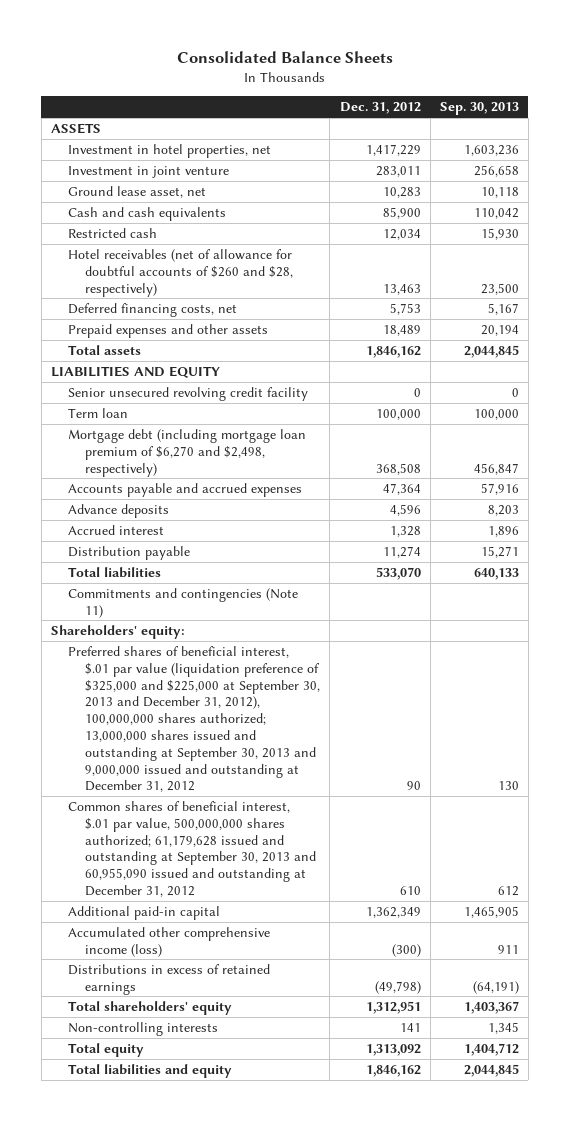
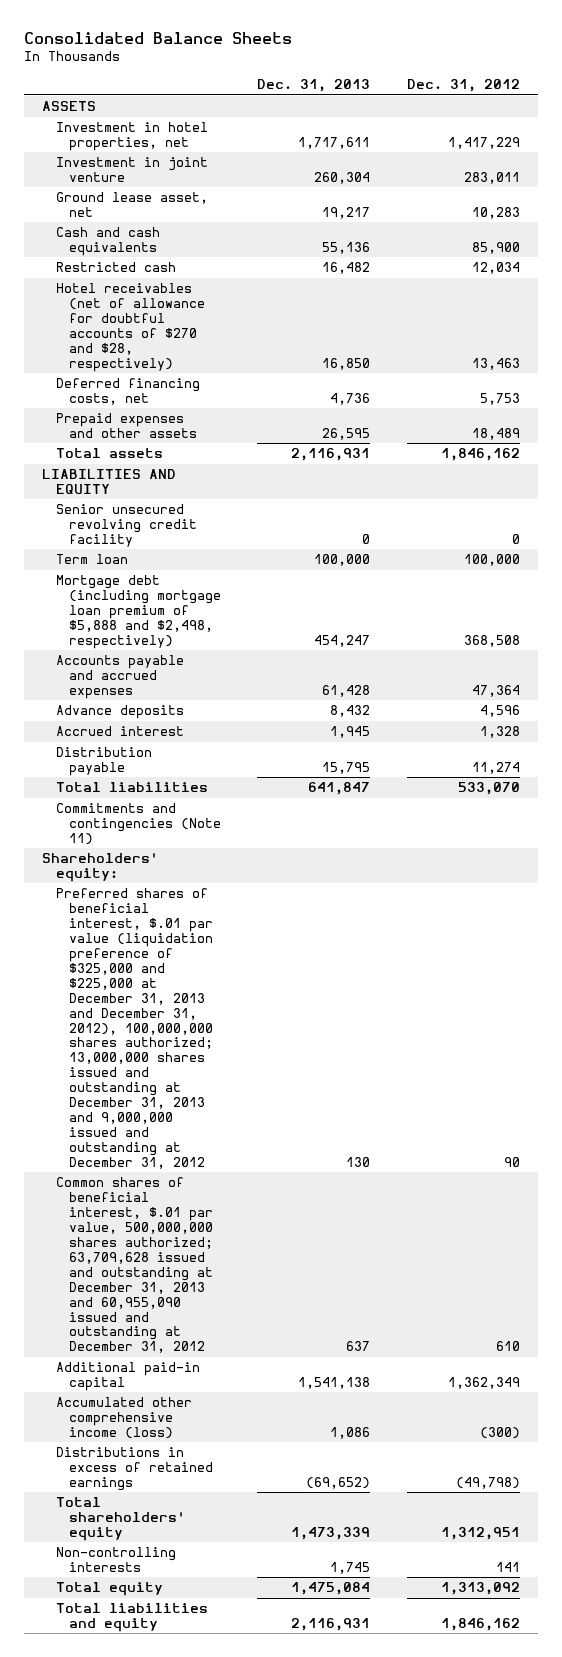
- | Dec. 31, 2012 | Sep. 30, 2013
+ | Dec. 31, 2013 | Dec. 31, 2012
- Hotel receivables (net of allowance for doubtful accounts of $260 and $28, respectively) | 13,463 | 23,500
+ Hotel receivables (net of allowance for doubtful accounts of $270 and $28, respectively) | 16,850 | 13,463
- Mortgage debt (including mortgage loan premium of $6,270 and $2,498, respectively) | 368,508 | 456,847
+ Mortgage debt (including mortgage loan premium of $5,888 and $2,498, respectively) | 454,247 | 368,508
- Preferred shares of beneficial interest, $.01 par value (liquidation preference of $325,000 and $225,000 at September 30, 2013 and December 31, 2012), 100,000,000 shares authorized; 13,000,000 shares issued and outstanding at September 30, 2013 and 9,000,000 issued and outstanding at December 31, 2012 | 90 | 130
- Common shares of beneficial interest, $.01 par value, 500,000,000 shares authorized; 61,179,628 issued and outstanding at September 30, 2013 and 60,955,090 issued and outstanding at December 31, 2012 | 610 | 612
+ Preferred shares of beneficial interest, $.01 par value (liquidation preference of $325,000 and $225,000 at December 31, 2013 and December 31, 2012), 100,000,000 shares authorized; 13,000,000 shares issued and outstanding at December 31, 2013 and 9,000,000 issued and outstanding at December 31, 2012 | 130 | 90
+ Common shares of beneficial interest, $.01 par value, 500,000,000 shares authorized; 63,709,628 issued and outstanding at December 31, 2013 and 60,955,090 issued and outstanding at December 31, 2012 | 637 | 610

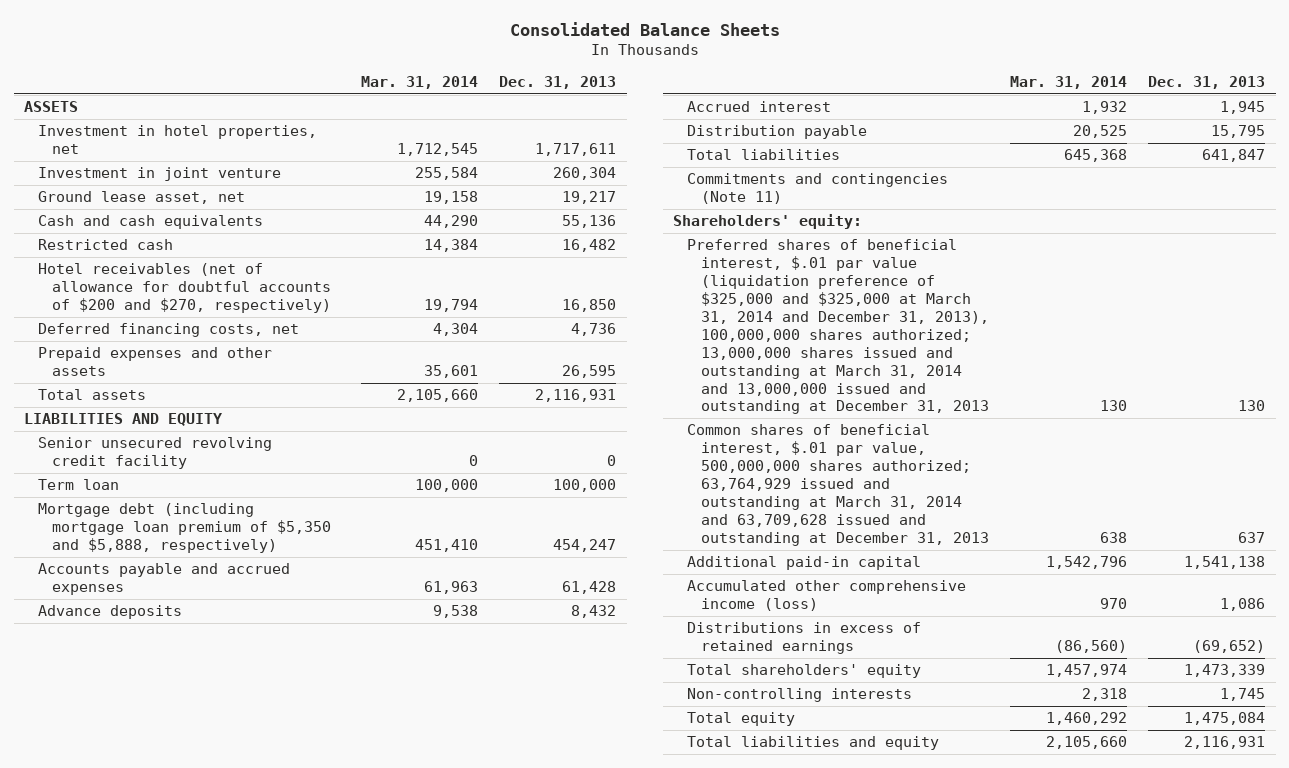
- | Dec. 31, 2013 | Dec. 31, 2012
+ | Mar. 31, 2014 | Dec. 31, 2013
- Hotel receivables (net of allowance for doubtful accounts of $270 and $28, respectively) | 16,850 | 13,463
+ Hotel receivables (net of allowance for doubtful accounts of $200 and $270, respectively) | 19,794 | 16,850
- Mortgage debt (including mortgage loan premium of $5,888 and $2,498, respectively) | 454,247 | 368,508
+ Mortgage debt (including mortgage loan premium of $5,350 and $5,888, respectively) | 451,410 | 454,247
- Preferred shares of beneficial interest, $.01 par value (liquidation preference of $325,000 and $225,000 at December 31, 2013 and December 31, 2012), 100,000,000 shares authorized; 13,000,000 shares issued and outstanding at December 31, 2013 and 9,000,000 issued and outstanding at December 31, 2012 | 130 | 90
- Common shares of beneficial interest, $.01 par value, 500,000,000 shares authorized; 63,709,628 issued and outstanding at December 31, 2013 and 60,955,090 issued and outstanding at December 31, 2012 | 637 | 610
+ Preferred shares of beneficial interest, $.01 par value (liquidation preference of $325,000 and $325,000 at March 31, 2014 and December 31, 2013), 100,000,000 shares authorized; 13,000,000 shares issued and outstanding at March 31, 2014 and 13,000,000 issued and outstanding at December 31, 2013 | 130 | 130
+ Common shares of beneficial interest, $.01 par value, 500,000,000 shares authorized; 63,764,929 issued and outstanding at March 31, 2014 and 63,709,628 issued and outstanding at December 31, 2013 | 638 | 637

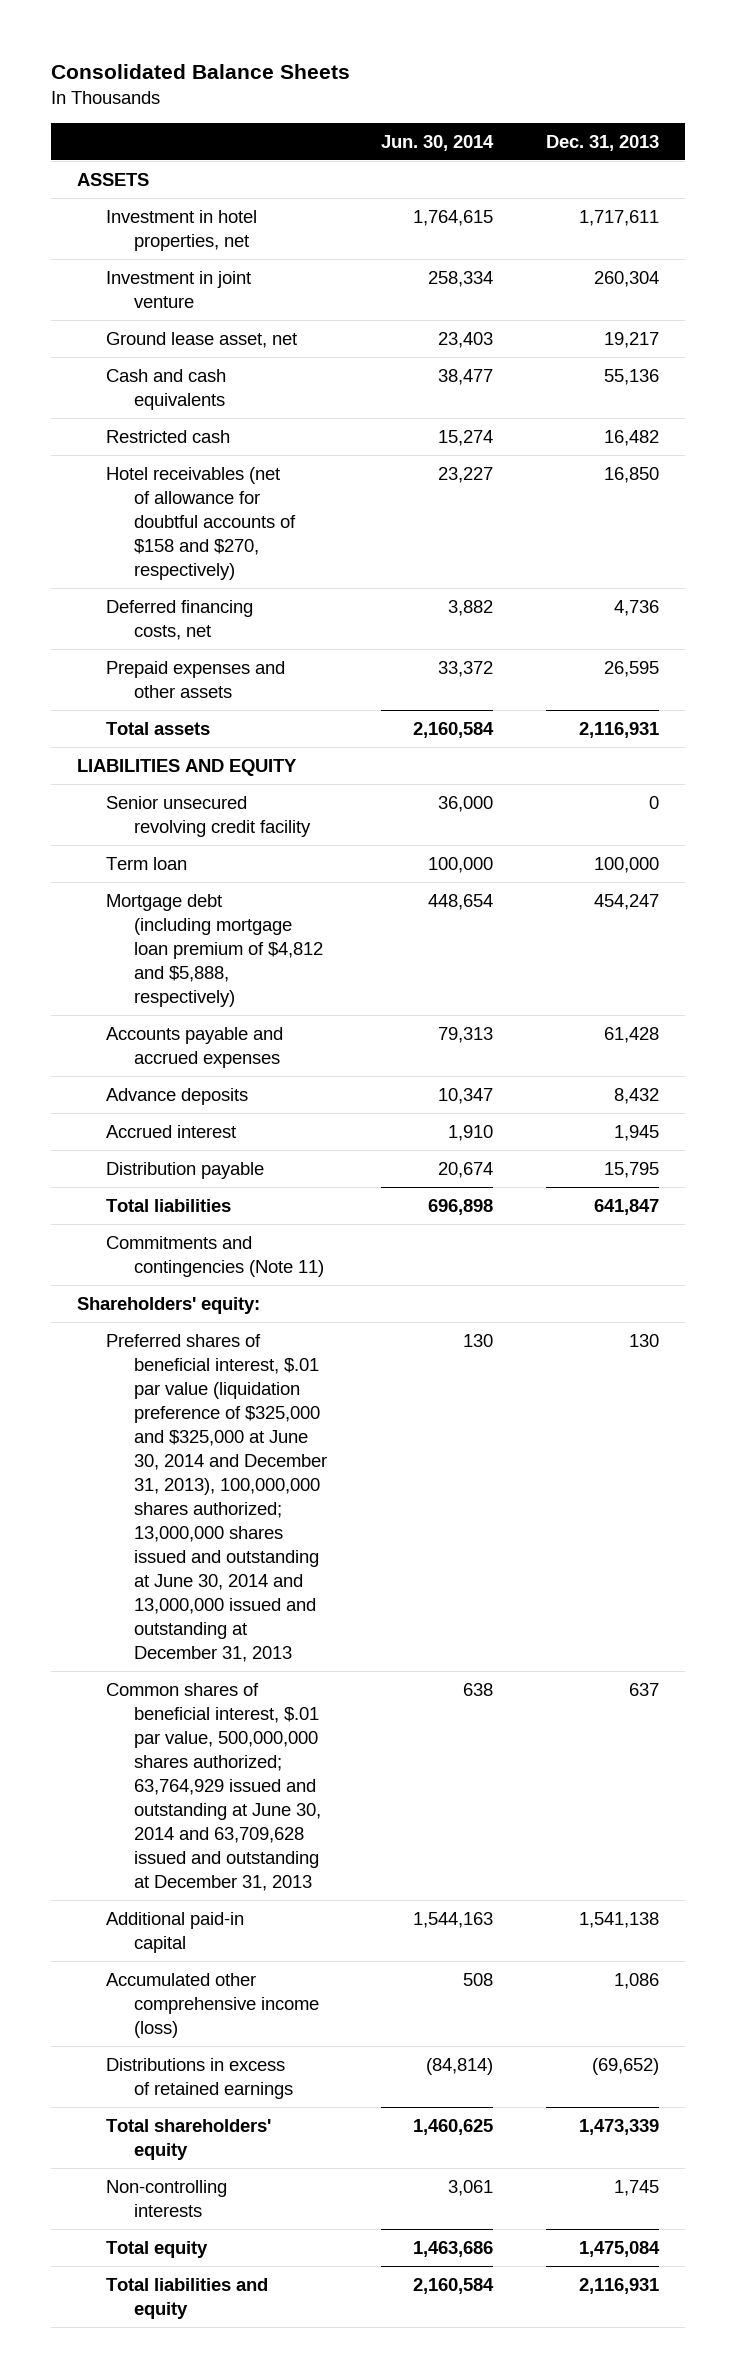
- | Mar. 31, 2014 | Dec. 31, 2013
+ | Jun. 30, 2014 | Dec. 31, 2013
- Hotel receivables (net of allowance for doubtful accounts of $200 and $270, respectively) | 19,794 | 16,850
+ Hotel receivables (net of allowance for doubtful accounts of $158 and $270, respectively) | 23,227 | 16,850
- Mortgage debt (including mortgage loan premium of $5,350 and $5,888, respectively) | 451,410 | 454,247
+ Mortgage debt (including mortgage loan premium of $4,812 and $5,888, respectively) | 448,654 | 454,247
- Preferred shares of beneficial interest, $.01 par value (liquidation preference of $325,000 and $325,000 at March 31, 2014 and December 31, 2013), 100,000,000 shares authorized; 13,000,000 shares issued and outstanding at March 31, 2014 and 13,000,000 issued and outstanding at December 31, 2013 | 130 | 130
- Common shares of beneficial interest, $.01 par value, 500,000,000 shares authorized; 63,764,929 issued and outstanding at March 31, 2014 and 63,709,628 issued and outstanding at December 31, 2013 | 638 | 637
+ Preferred shares of beneficial interest, $.01 par value (liquidation preference of $325,000 and $325,000 at June 30, 2014 and December 31, 2013), 100,000,000 shares authorized; 13,000,000 shares issued and outstanding at June 30, 2014 and 13,000,000 issued and outstanding at December 31, 2013 | 130 | 130
+ Common shares of beneficial interest, $.01 par value, 500,000,000 shares authorized; 63,764,929 issued and outstanding at June 30, 2014 and 63,709,628 issued and outstanding at December 31, 2013 | 638 | 637

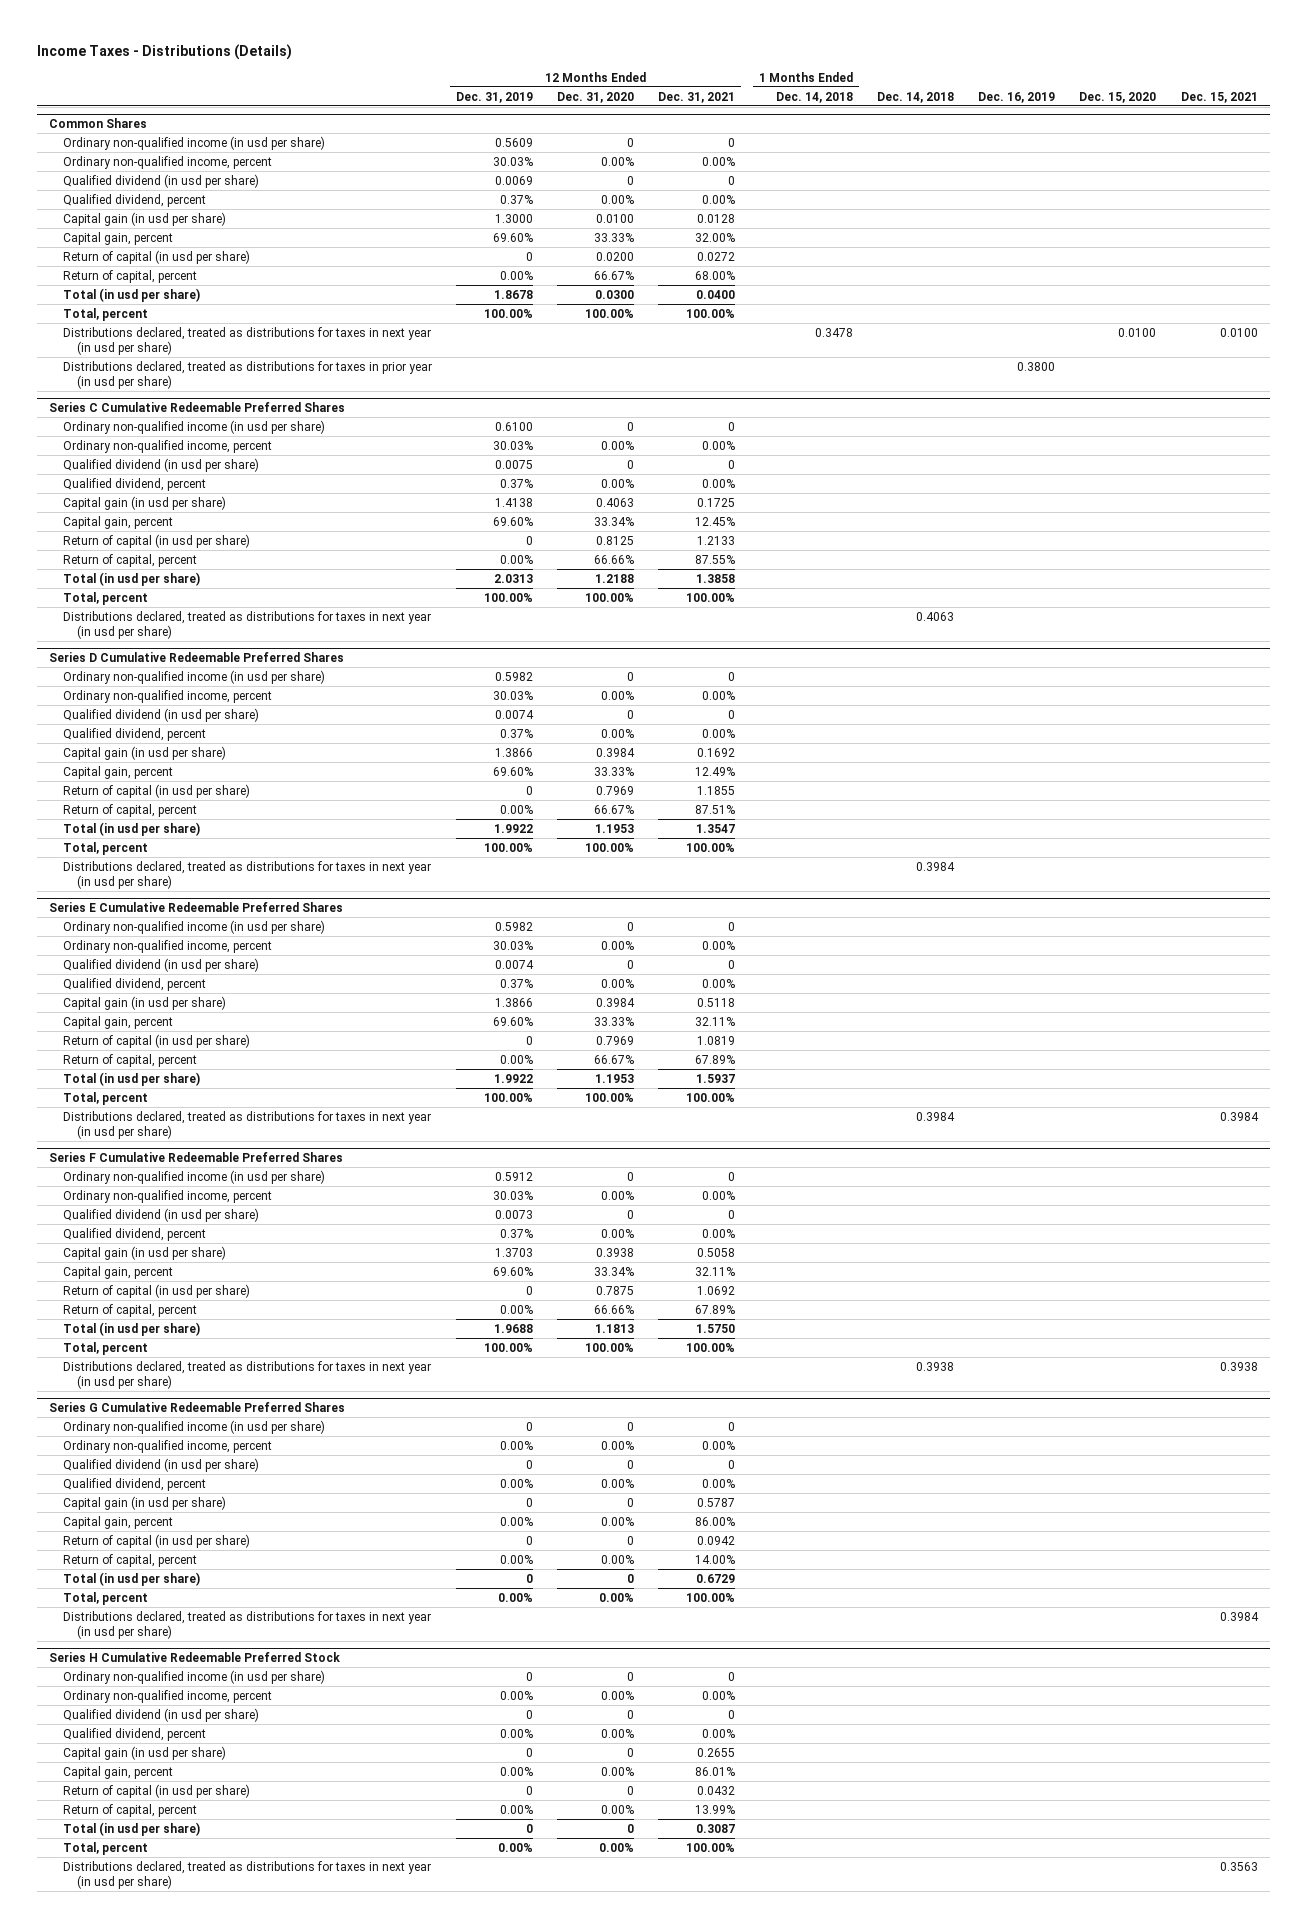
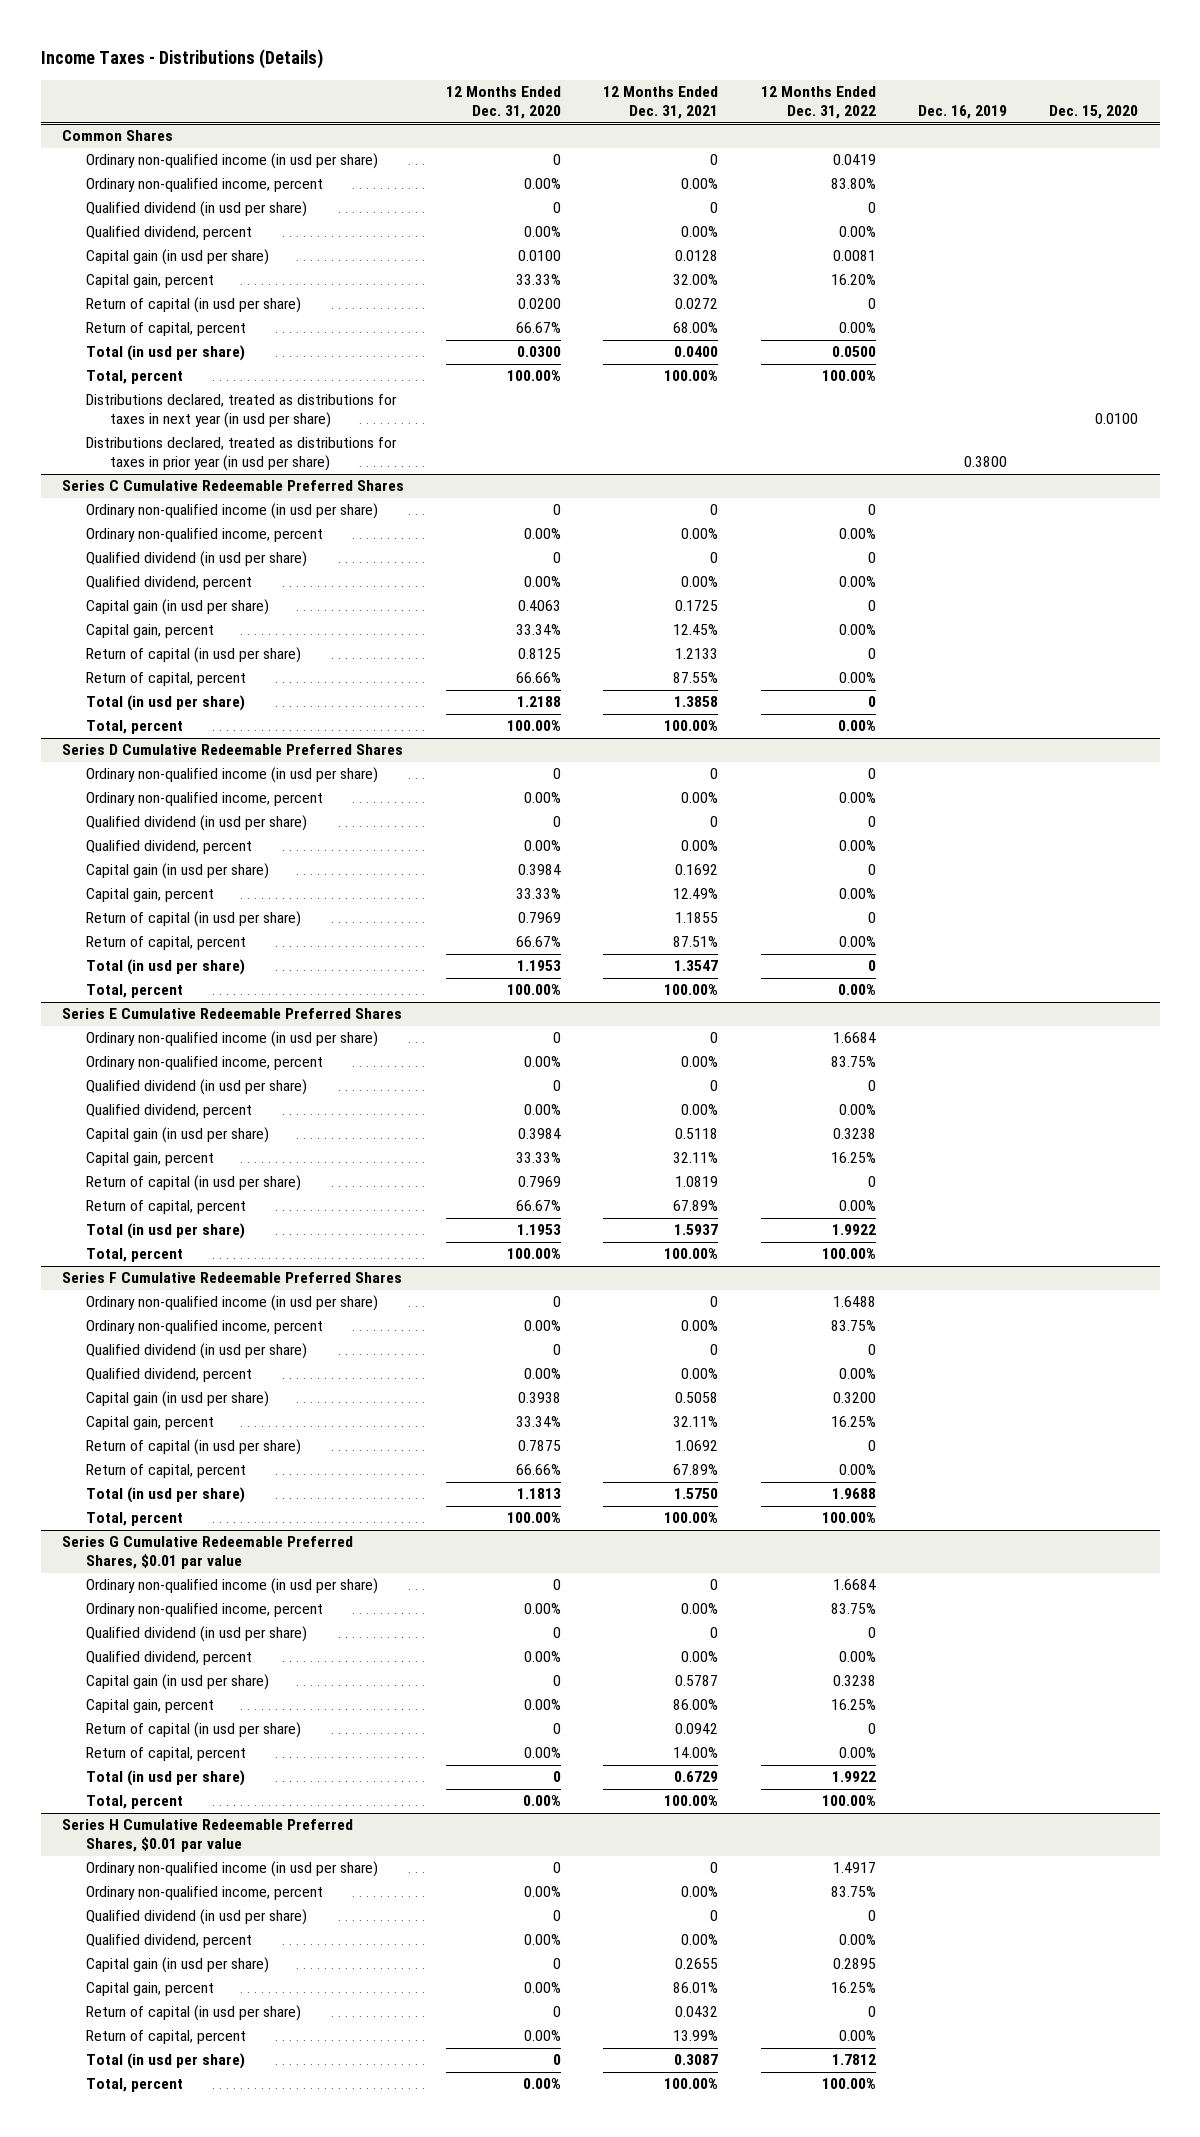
- | 12 Months Ended Dec. 31, 2019 | 12 Months Ended Dec. 31, 2020 | 12 Months Ended Dec. 31, 2021 | 1 Months Ended Dec. 14, 2018 | Dec. 14, 2018 | Dec. 16, 2019 | Dec. 15, 2020 | Dec. 15, 2021
+ | 12 Months Ended Dec. 31, 2020 | 12 Months Ended Dec. 31, 2021 | 12 Months Ended Dec. 31, 2022 | Dec. 16, 2019 | Dec. 15, 2020
@ Series C Cumulative Redeemable Preferred Shares
- Distributions declared, treated as distributions for taxes in next year (in usd per share) | | | | | 0.4063 | | |
@ Series D Cumulative Redeemable Preferred Shares
- Distributions declared, treated as distributions for taxes in next year (in usd per share) | | | | | 0.3984 | | |
@ Series E Cumulative Redeemable Preferred Shares
- Distributions declared, treated as distributions for taxes in next year (in usd per share) | | | | | 0.3984 | | | 0.3984
@ Series F Cumulative Redeemable Preferred Shares
- Distributions declared, treated as distributions for taxes in next year (in usd per share) | | | | | 0.3938 | | | 0.3938
- Series G Cumulative Redeemable Preferred Shares
+ Series G Cumulative Redeemable Preferred Shares, $0.01 par value
- Distributions declared, treated as distributions for taxes in next year (in usd per share) | | | | | | | | 0.3984
- Series H Cumulative Redeemable Preferred Stock
+ Series H Cumulative Redeemable Preferred Shares, $0.01 par value
- Distributions declared, treated as distributions for taxes in next year (in usd per share) | | | | | | | | 0.3563

